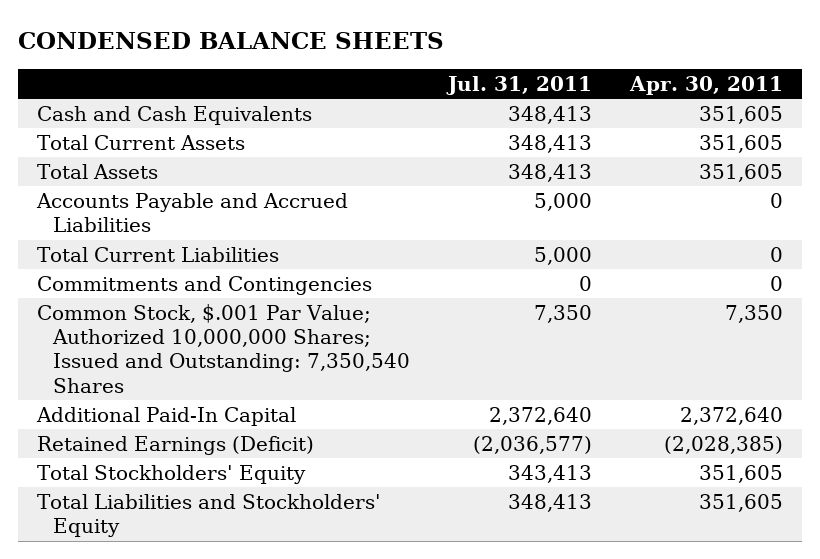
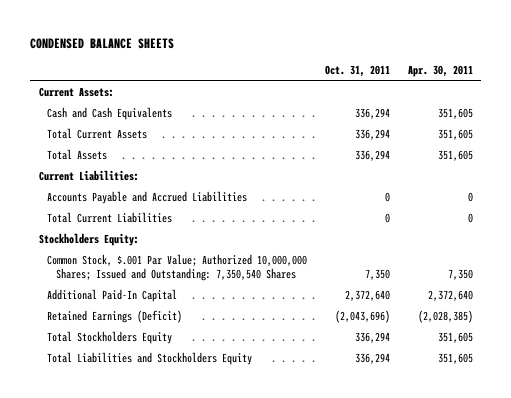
- | Jul. 31, 2011 | Apr. 30, 2011
+ | Oct. 31, 2011 | Apr. 30, 2011
+ Current Assets:
+ Current Liabilities:
- Commitments and Contingencies | 0 | 0
+ Stockholders Equity:
- Total Stockholders' Equity | 343,413 | 351,605
- Total Liabilities and Stockholders' Equity | 348,413 | 351,605
+ Total Stockholders Equity | 336,294 | 351,605
+ Total Liabilities and Stockholders Equity | 336,294 | 351,605

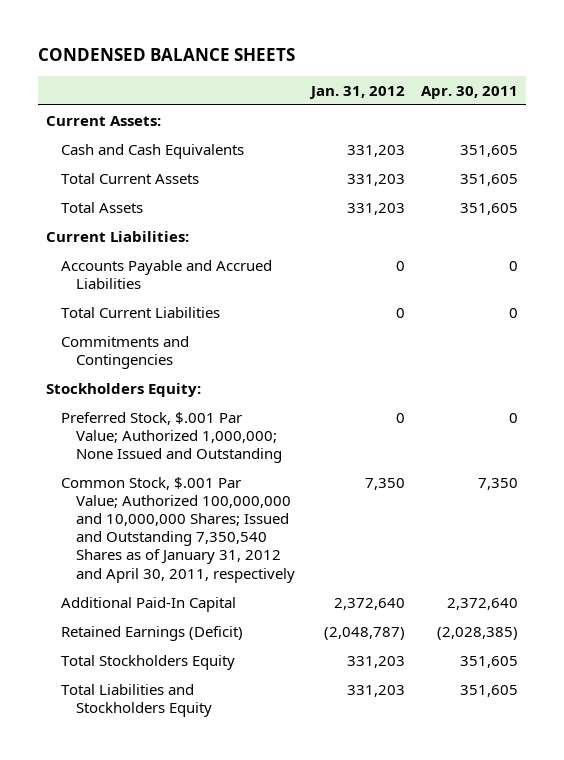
- | Oct. 31, 2011 | Apr. 30, 2011
+ | Jan. 31, 2012 | Apr. 30, 2011
+ Commitments and Contingencies
- Common Stock, $.001 Par Value; Authorized 10,000,000 Shares; Issued and Outstanding: 7,350,540 Shares | 7,350 | 7,350
+ Preferred Stock, $.001 Par Value; Authorized 1,000,000; None Issued and Outstanding | 0 | 0
+ Common Stock, $.001 Par Value; Authorized 100,000,000 and 10,000,000 Shares; Issued and Outstanding 7,350,540 Shares as of January 31, 2012 and April 30, 2011, respectively | 7,350 | 7,350

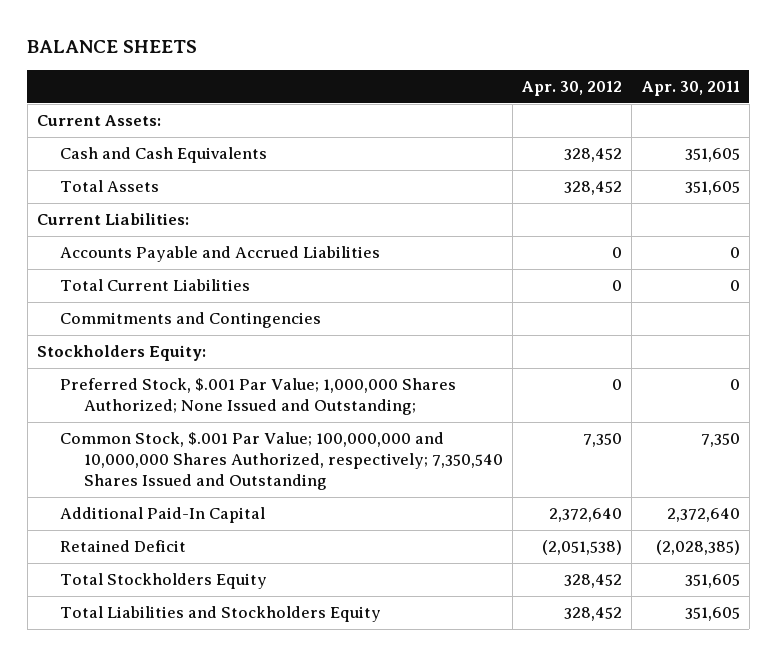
- CONDENSED BALANCE SHEETS
+ BALANCE SHEETS
- | Jan. 31, 2012 | Apr. 30, 2011
+ | Apr. 30, 2012 | Apr. 30, 2011
- Total Current Assets | 331,203 | 351,605
- Preferred Stock, $.001 Par Value; Authorized 1,000,000; None Issued and Outstanding | 0 | 0
- Common Stock, $.001 Par Value; Authorized 100,000,000 and 10,000,000 Shares; Issued and Outstanding 7,350,540 Shares as of January 31, 2012 and April 30, 2011, respectively | 7,350 | 7,350
+ Preferred Stock, $.001 Par Value; 1,000,000 Shares Authorized; None Issued and Outstanding; | 0 | 0
+ Common Stock, $.001 Par Value; 100,000,000 and 10,000,000 Shares Authorized, respectively; 7,350,540 Shares Issued and Outstanding | 7,350 | 7,350
- Retained Earnings (Deficit) | (2,048,787) | (2,028,385)
+ Retained Deficit | (2,051,538) | (2,028,385)

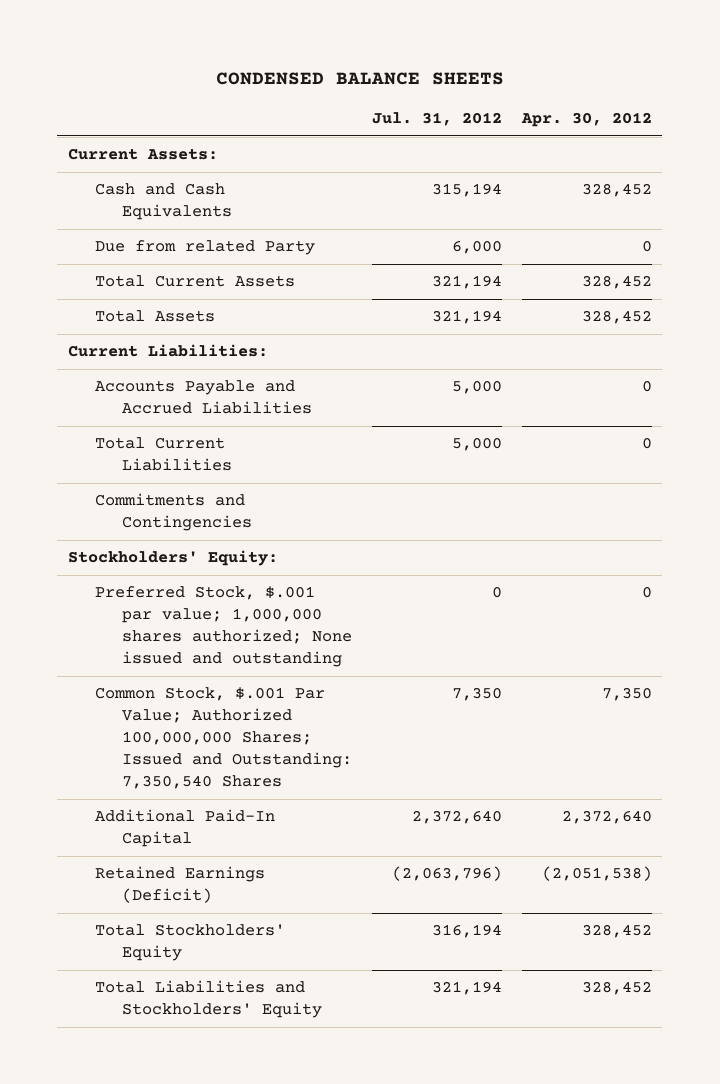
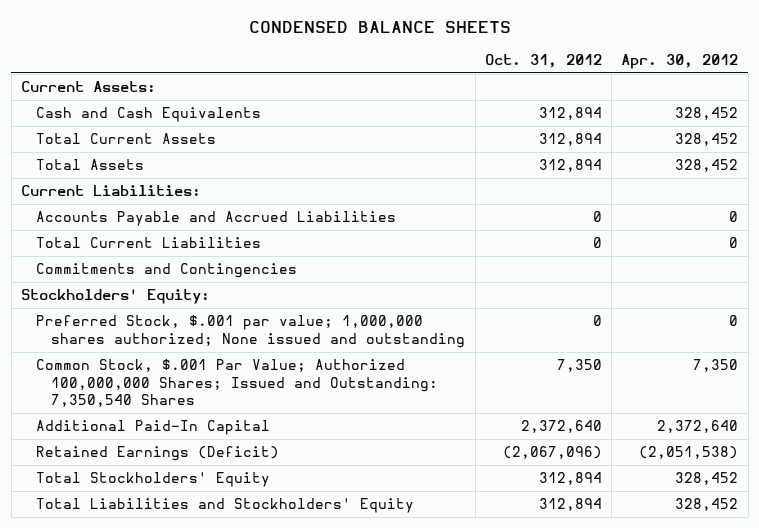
- | Jul. 31, 2012 | Apr. 30, 2012
+ | Oct. 31, 2012 | Apr. 30, 2012
- Due from related Party | 6,000 | 0

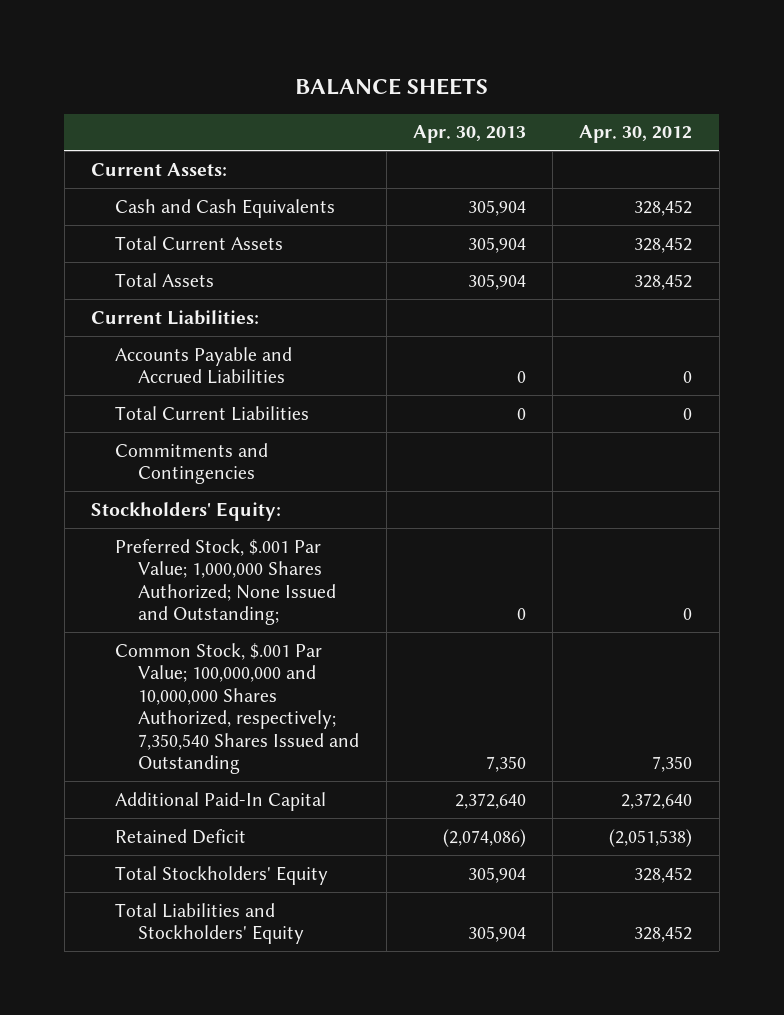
- CONDENSED BALANCE SHEETS
+ BALANCE SHEETS
- | Oct. 31, 2012 | Apr. 30, 2012
+ | Apr. 30, 2013 | Apr. 30, 2012
- Preferred Stock, $.001 par value; 1,000,000 shares authorized; None issued and outstanding | 0 | 0
- Common Stock, $.001 Par Value; Authorized 100,000,000 Shares; Issued and Outstanding: 7,350,540 Shares | 7,350 | 7,350
+ Preferred Stock, $.001 Par Value; 1,000,000 Shares Authorized; None Issued and Outstanding; | 0 | 0
+ Common Stock, $.001 Par Value; 100,000,000 and 10,000,000 Shares Authorized, respectively; 7,350,540 Shares Issued and Outstanding | 7,350 | 7,350
- Retained Earnings (Deficit) | (2,067,096) | (2,051,538)
+ Retained Deficit | (2,074,086) | (2,051,538)

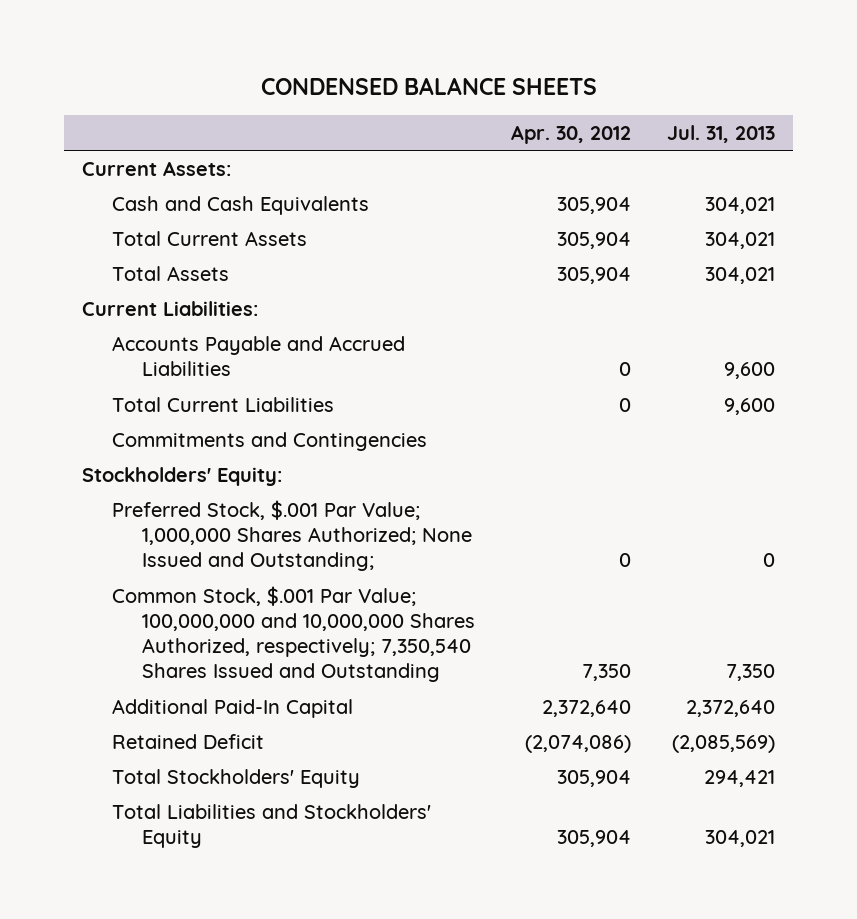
- BALANCE SHEETS
+ CONDENSED BALANCE SHEETS
- | Apr. 30, 2013 | Apr. 30, 2012
+ | Apr. 30, 2012 | Jul. 31, 2013
- Cash and Cash Equivalents | 305,904 | 328,452
- Total Current Assets | 305,904 | 328,452
- Total Assets | 305,904 | 328,452
+ Cash and Cash Equivalents | 305,904 | 304,021
+ Total Current Assets | 305,904 | 304,021
+ Total Assets | 305,904 | 304,021
- Retained Deficit | (2,074,086) | (2,051,538)
- Total Stockholders' Equity | 305,904 | 328,452
- Total Liabilities and Stockholders' Equity | 305,904 | 328,452
+ Retained Deficit | (2,074,086) | (2,085,569)
+ Total Stockholders' Equity | 305,904 | 294,421
+ Total Liabilities and Stockholders' Equity | 305,904 | 304,021

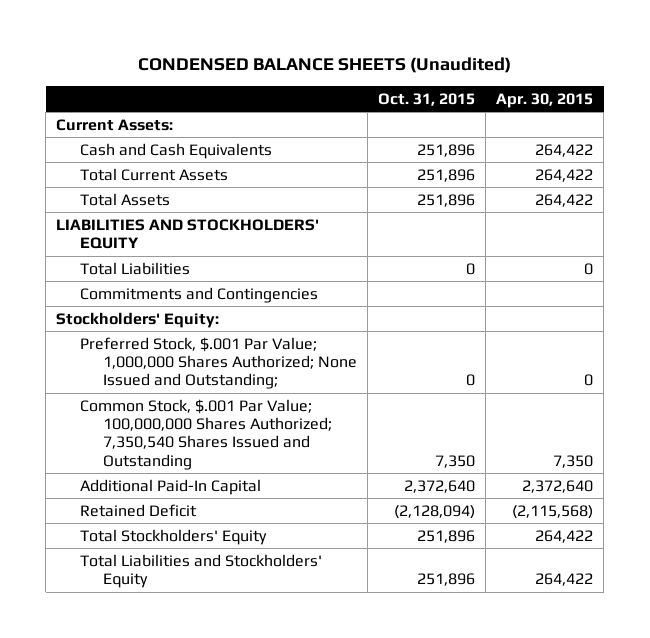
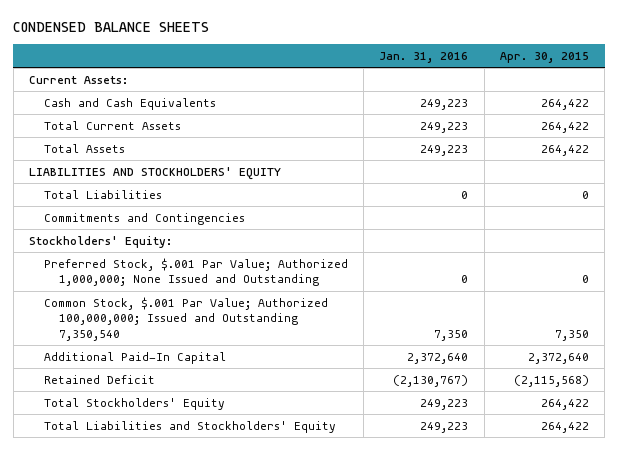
- CONDENSED BALANCE SHEETS (Unaudited)
+ CONDENSED BALANCE SHEETS
- | Oct. 31, 2015 | Apr. 30, 2015
+ | Jan. 31, 2016 | Apr. 30, 2015
- Preferred Stock, $.001 Par Value; 1,000,000 Shares Authorized; None Issued and Outstanding; | 0 | 0
- Common Stock, $.001 Par Value; 100,000,000 Shares Authorized; 7,350,540 Shares Issued and Outstanding | 7,350 | 7,350
+ Preferred Stock, $.001 Par Value; Authorized 1,000,000; None Issued and Outstanding | 0 | 0
+ Common Stock, $.001 Par Value; Authorized 100,000,000; Issued and Outstanding 7,350,540 | 7,350 | 7,350

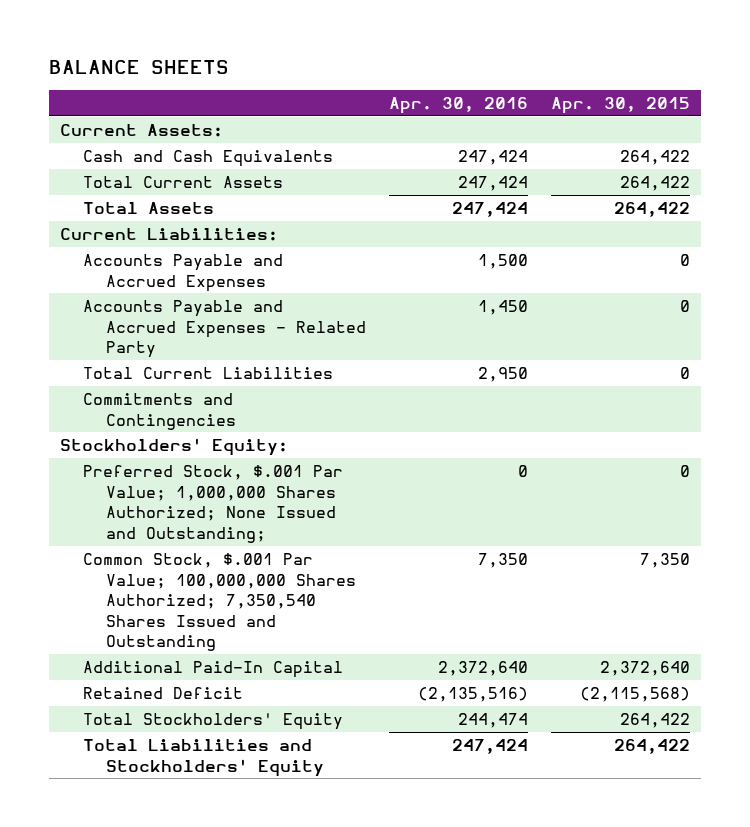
- CONDENSED BALANCE SHEETS
+ BALANCE SHEETS
- | Jan. 31, 2016 | Apr. 30, 2015
+ | Apr. 30, 2016 | Apr. 30, 2015
- LIABILITIES AND STOCKHOLDERS' EQUITY
- Total Liabilities | 0 | 0
+ Current Liabilities:
+ Accounts Payable and Accrued Expenses | 1,500 | 0
+ Accounts Payable and Accrued Expenses - Related Party | 1,450 | 0
+ Total Current Liabilities | 2,950 | 0
- Preferred Stock, $.001 Par Value; Authorized 1,000,000; None Issued and Outstanding | 0 | 0
- Common Stock, $.001 Par Value; Authorized 100,000,000; Issued and Outstanding 7,350,540 | 7,350 | 7,350
+ Preferred Stock, $.001 Par Value; 1,000,000 Shares Authorized; None Issued and Outstanding; | 0 | 0
+ Common Stock, $.001 Par Value; 100,000,000 Shares Authorized; 7,350,540 Shares Issued and Outstanding | 7,350 | 7,350

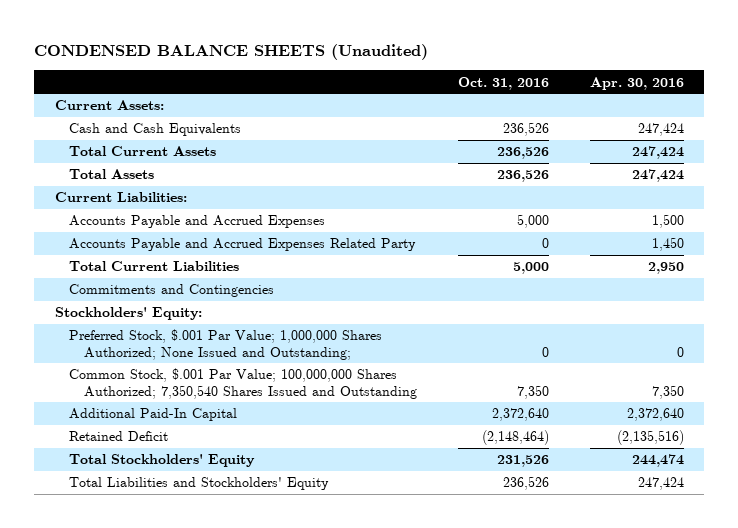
- BALANCE SHEETS
+ CONDENSED BALANCE SHEETS (Unaudited)
- | Apr. 30, 2016 | Apr. 30, 2015
+ | Oct. 31, 2016 | Apr. 30, 2016
- Accounts Payable and Accrued Expenses - Related Party | 1,450 | 0
+ Accounts Payable and Accrued Expenses Related Party | 0 | 1,450

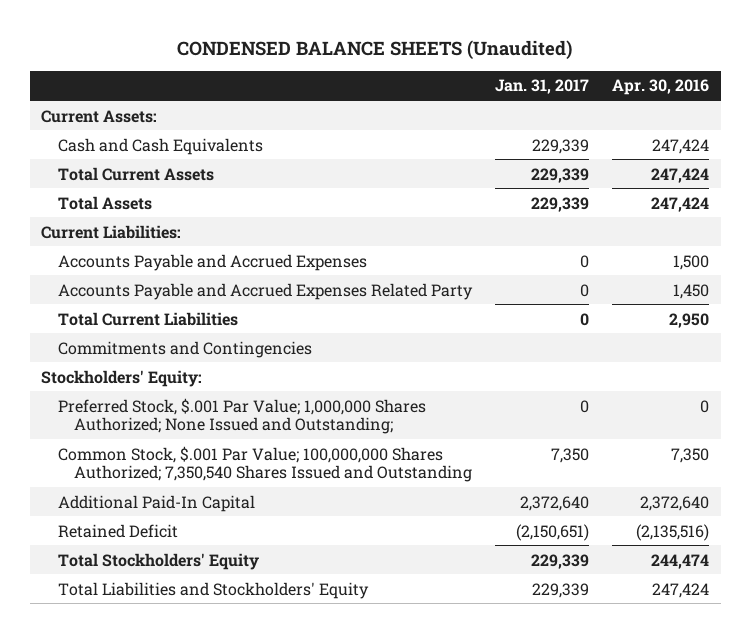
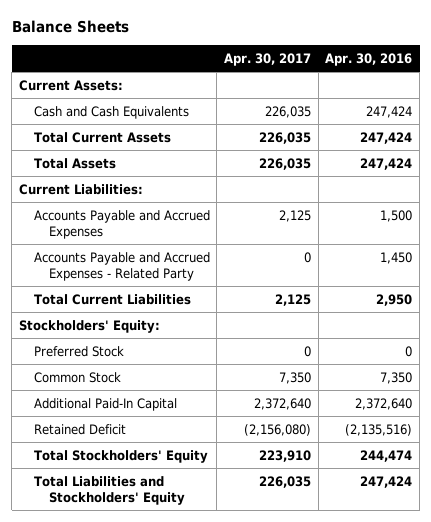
- CONDENSED BALANCE SHEETS (Unaudited)
+ Balance Sheets
- | Jan. 31, 2017 | Apr. 30, 2016
+ | Apr. 30, 2017 | Apr. 30, 2016
- Accounts Payable and Accrued Expenses Related Party | 0 | 1,450
+ Accounts Payable and Accrued Expenses - Related Party | 0 | 1,450
- Commitments and Contingencies
- Preferred Stock, $.001 Par Value; 1,000,000 Shares Authorized; None Issued and Outstanding; | 0 | 0
- Common Stock, $.001 Par Value; 100,000,000 Shares Authorized; 7,350,540 Shares Issued and Outstanding | 7,350 | 7,350
+ Preferred Stock | 0 | 0
+ Common Stock | 7,350 | 7,350

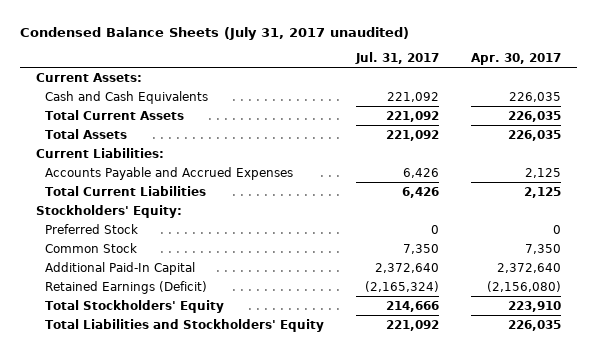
- Balance Sheets
+ Condensed Balance Sheets (July 31, 2017 unaudited)
- | Apr. 30, 2017 | Apr. 30, 2016
+ | Jul. 31, 2017 | Apr. 30, 2017
- Accounts Payable and Accrued Expenses - Related Party | 0 | 1,450
- Retained Deficit | (2,156,080) | (2,135,516)
+ Retained Earnings (Deficit) | (2,165,324) | (2,156,080)

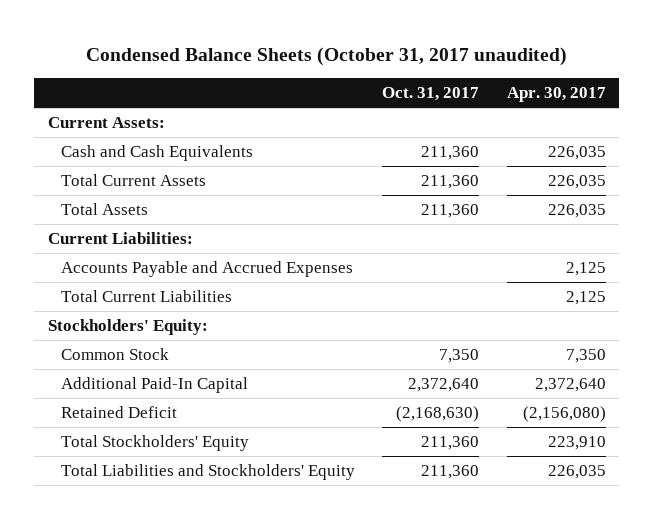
- Condensed Balance Sheets (July 31, 2017 unaudited)
+ Condensed Balance Sheets (October 31, 2017 unaudited)
- | Jul. 31, 2017 | Apr. 30, 2017
+ | Oct. 31, 2017 | Apr. 30, 2017
- Preferred Stock | 0 | 0
- Retained Earnings (Deficit) | (2,165,324) | (2,156,080)
+ Retained Deficit | (2,168,630) | (2,156,080)

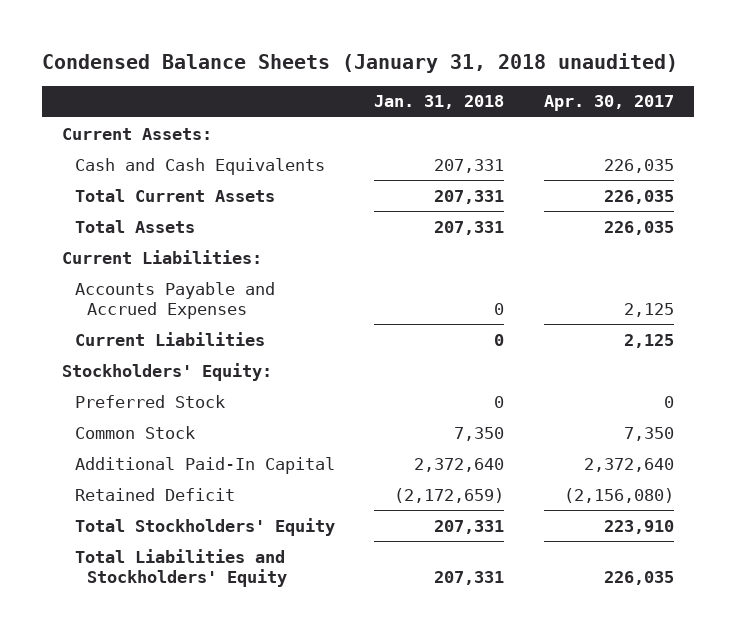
- Condensed Balance Sheets (October 31, 2017 unaudited)
+ Condensed Balance Sheets (January 31, 2018 unaudited)
- | Oct. 31, 2017 | Apr. 30, 2017
+ | Jan. 31, 2018 | Apr. 30, 2017
- Total Current Liabilities | | 2,125
+ Current Liabilities | 0 | 2,125
+ Preferred Stock | 0 | 0

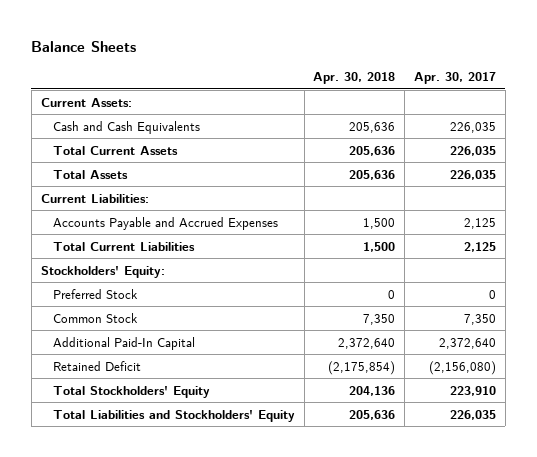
- Condensed Balance Sheets (January 31, 2018 unaudited)
+ Balance Sheets
- | Jan. 31, 2018 | Apr. 30, 2017
+ | Apr. 30, 2018 | Apr. 30, 2017
- Current Liabilities | 0 | 2,125
+ Total Current Liabilities | 1,500 | 2,125

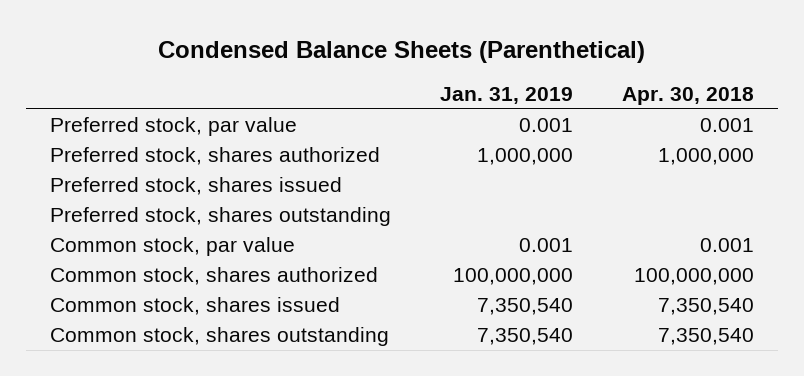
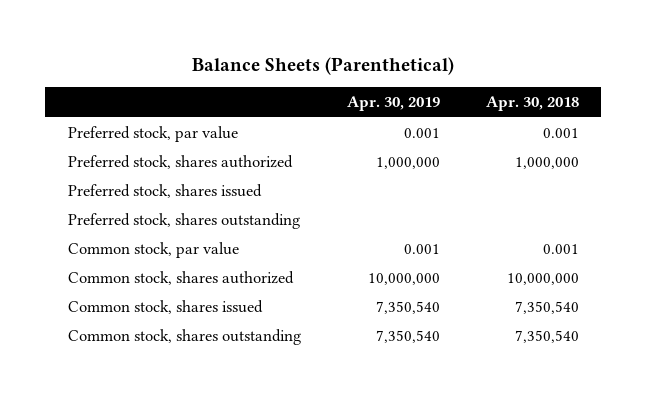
- Condensed Balance Sheets (Parenthetical)
+ Balance Sheets (Parenthetical)
- | Jan. 31, 2019 | Apr. 30, 2018
+ | Apr. 30, 2019 | Apr. 30, 2018
- Common stock, shares authorized | 100,000,000 | 100,000,000
+ Common stock, shares authorized | 10,000,000 | 10,000,000

